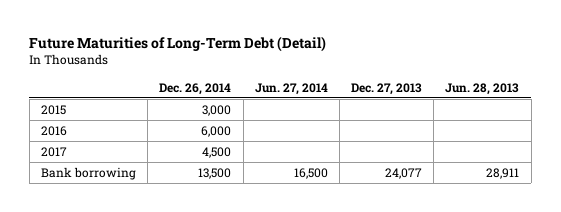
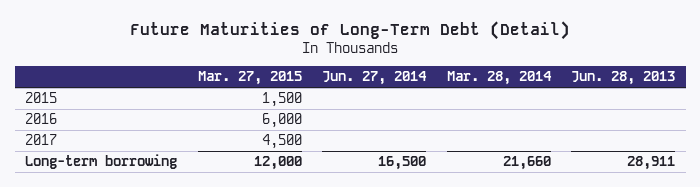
- | Dec. 26, 2014 | Jun. 27, 2014 | Dec. 27, 2013 | Jun. 28, 2013
+ | Mar. 27, 2015 | Jun. 27, 2014 | Mar. 28, 2014 | Jun. 28, 2013
- Bank borrowing | 13,500 | 16,500 | 24,077 | 28,911
+ Long-term borrowing | 12,000 | 16,500 | 21,660 | 28,911

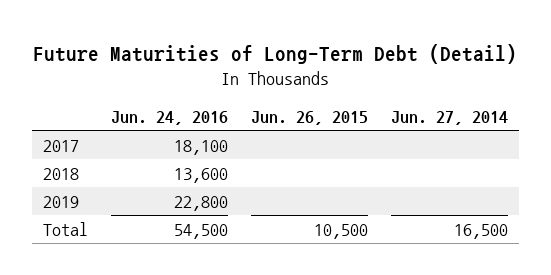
- | Mar. 27, 2015 | Jun. 27, 2014 | Mar. 28, 2014 | Jun. 28, 2013
+ | Jun. 24, 2016 | Jun. 26, 2015 | Jun. 27, 2014
- 2015 | 1,500 | | |
- 2016 | 6,000 | | |
- Long-term borrowing | 12,000 | 16,500 | 21,660 | 28,911
+ 2018 | 13,600 | |
+ 2019 | 22,800 | |
+ Total | 54,500 | 10,500 | 16,500

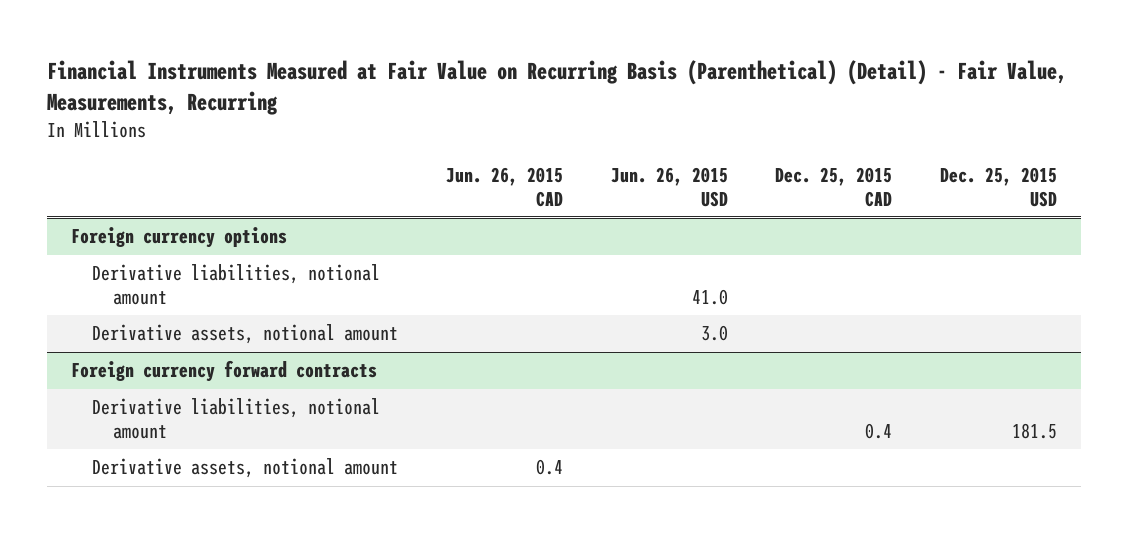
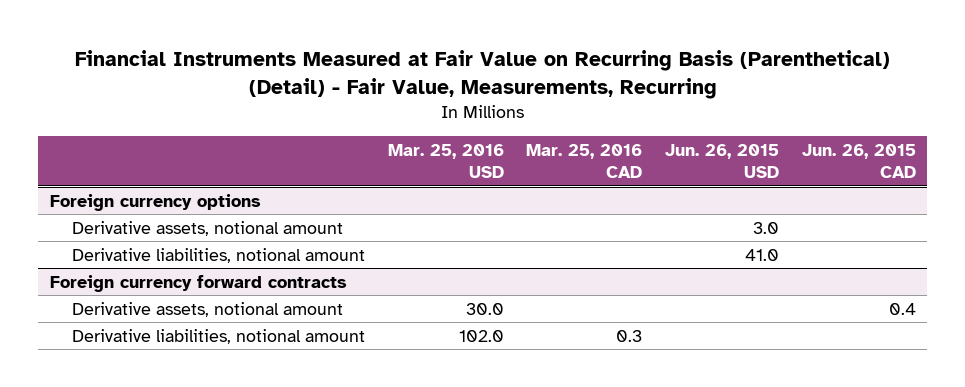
- | Jun. 26, 2015 CAD | Jun. 26, 2015 USD | Dec. 25, 2015 CAD | Dec. 25, 2015 USD
+ | Mar. 25, 2016 USD | Mar. 25, 2016 CAD | Jun. 26, 2015 USD | Jun. 26, 2015 CAD
@ Foreign currency options
moved down: Derivative liabilities, notional amount | | | 41.0 |
@ Foreign currency forward contracts
moved down: Derivative liabilities, notional amount | 102.0 | 0.3 | |

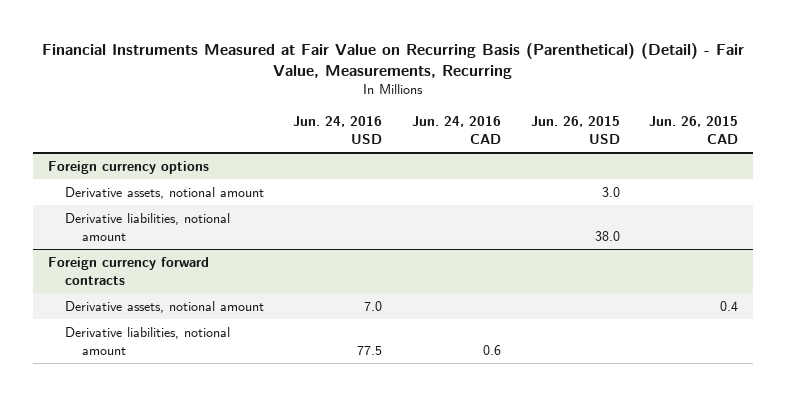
- | Mar. 25, 2016 USD | Mar. 25, 2016 CAD | Jun. 26, 2015 USD | Jun. 26, 2015 CAD
+ | Jun. 24, 2016 USD | Jun. 24, 2016 CAD | Jun. 26, 2015 USD | Jun. 26, 2015 CAD
@ Foreign currency options
- Derivative liabilities, notional amount | | | 41.0 |
+ Derivative liabilities, notional amount | | | 38.0 |

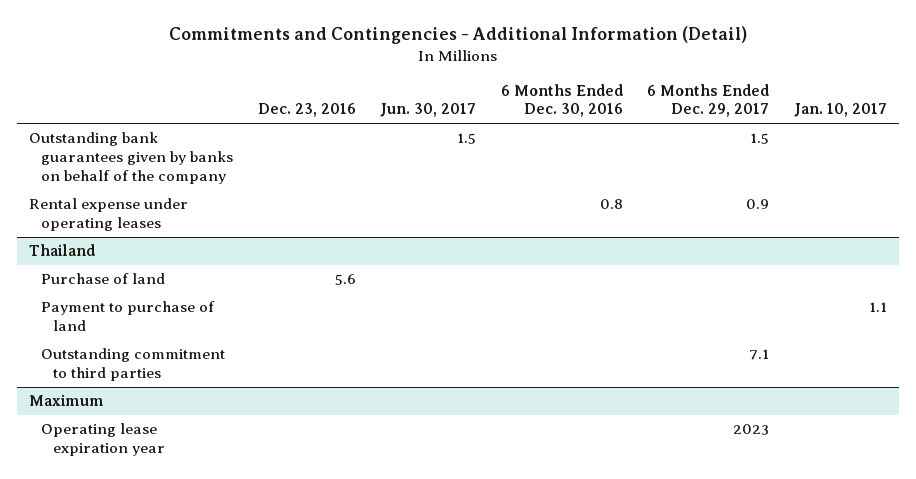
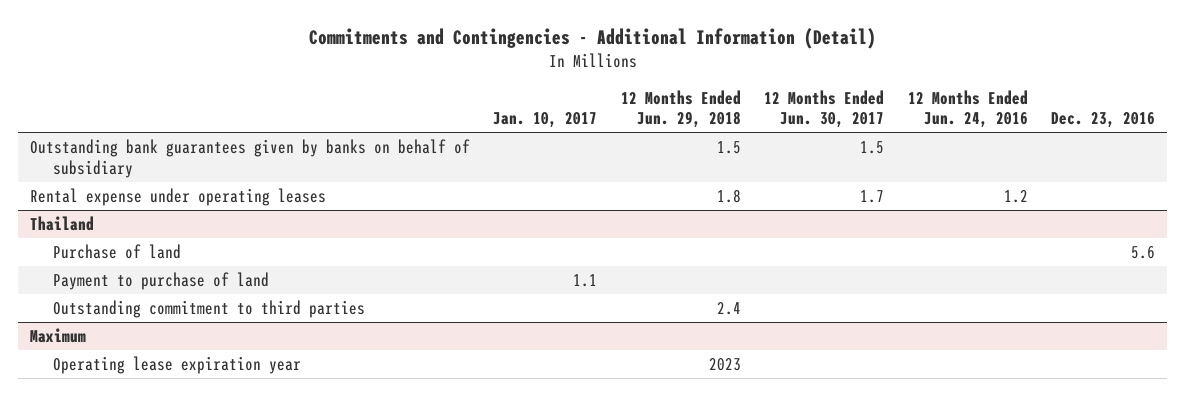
- | Dec. 23, 2016 | Jun. 30, 2017 | 6 Months Ended Dec. 30, 2016 | 6 Months Ended Dec. 29, 2017 | Jan. 10, 2017
+ | Jan. 10, 2017 | 12 Months Ended Jun. 29, 2018 | 12 Months Ended Jun. 30, 2017 | 12 Months Ended Jun. 24, 2016 | Dec. 23, 2016
- Outstanding bank guarantees given by banks on behalf of the company | | 1.5 | | 1.5 |
+ Outstanding bank guarantees given by banks on behalf of subsidiary | | 1.5 | 1.5 | |

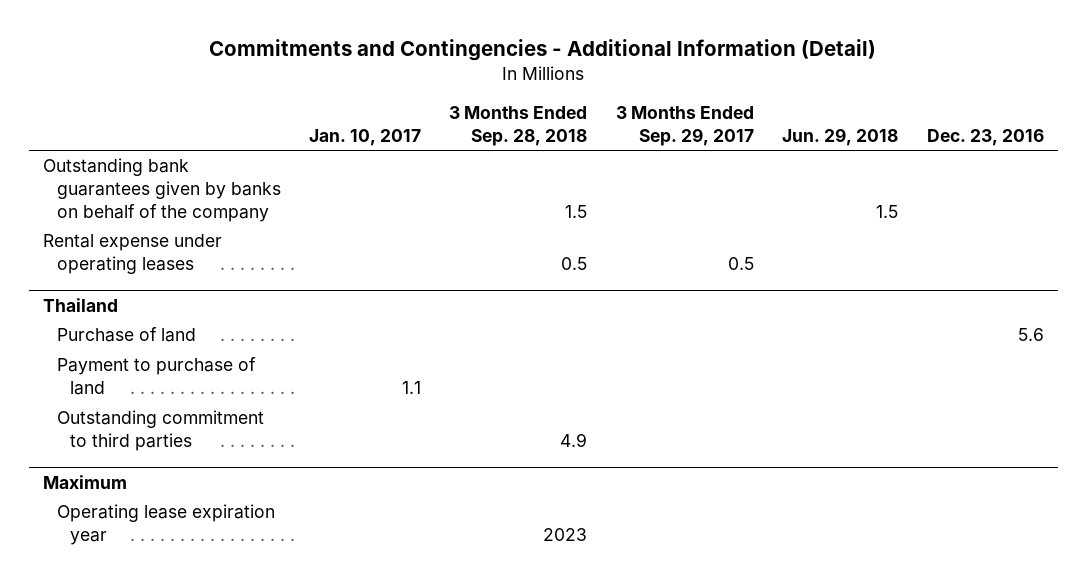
- | Jan. 10, 2017 | 12 Months Ended Jun. 29, 2018 | 12 Months Ended Jun. 30, 2017 | 12 Months Ended Jun. 24, 2016 | Dec. 23, 2016
+ | Jan. 10, 2017 | 3 Months Ended Sep. 28, 2018 | 3 Months Ended Sep. 29, 2017 | Jun. 29, 2018 | Dec. 23, 2016
- Outstanding bank guarantees given by banks on behalf of subsidiary | | 1.5 | 1.5 | |
+ Outstanding bank guarantees given by banks on behalf of the company | | 1.5 | | 1.5 |

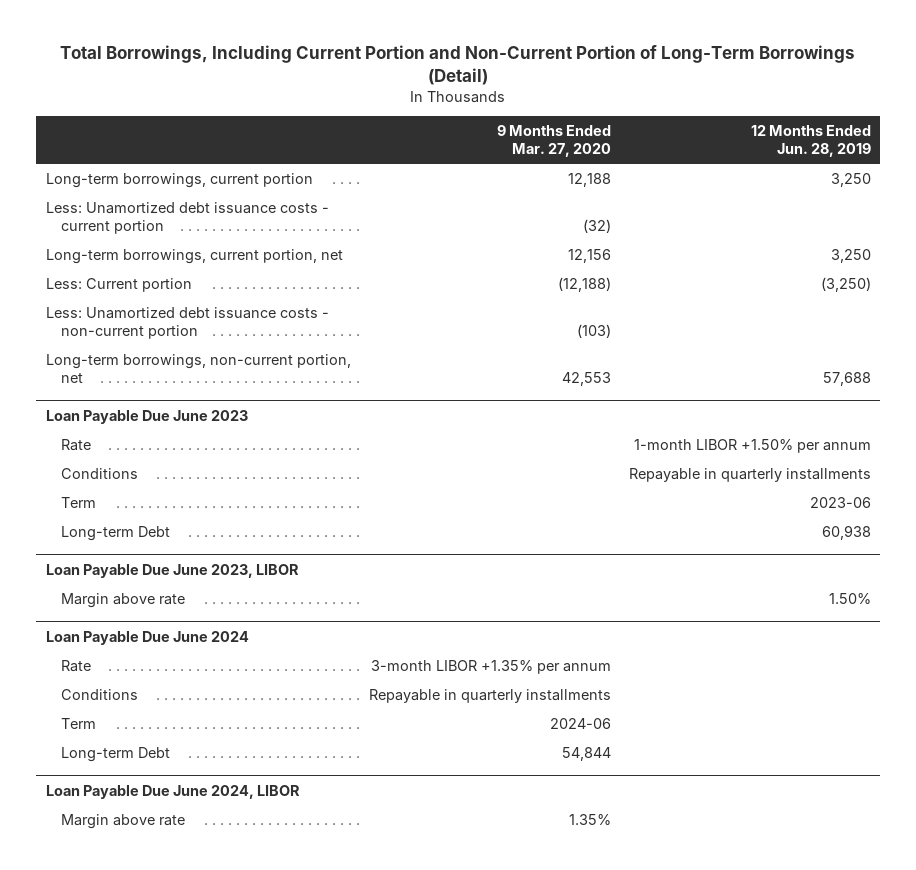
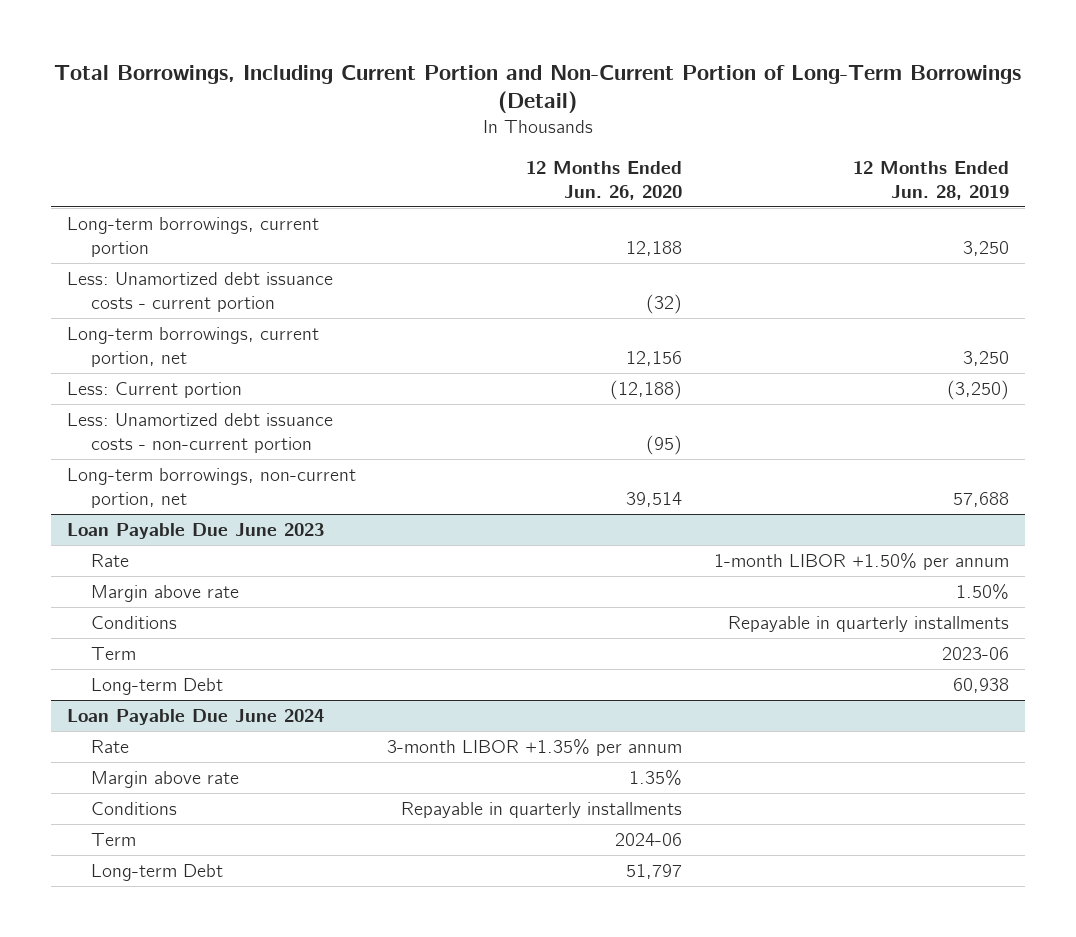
- | 9 Months Ended Mar. 27, 2020 | 12 Months Ended Jun. 28, 2019
+ | 12 Months Ended Jun. 26, 2020 | 12 Months Ended Jun. 28, 2019
@ Loan Payable Due June 2023
+ Margin above rate | | 1.50%
- Loan Payable Due June 2023, LIBOR
- Margin above rate | | 1.50%
@ Loan Payable Due June 2024
+ Margin above rate | 1.35% |
- Loan Payable Due June 2024, LIBOR
- Margin above rate | 1.35% |

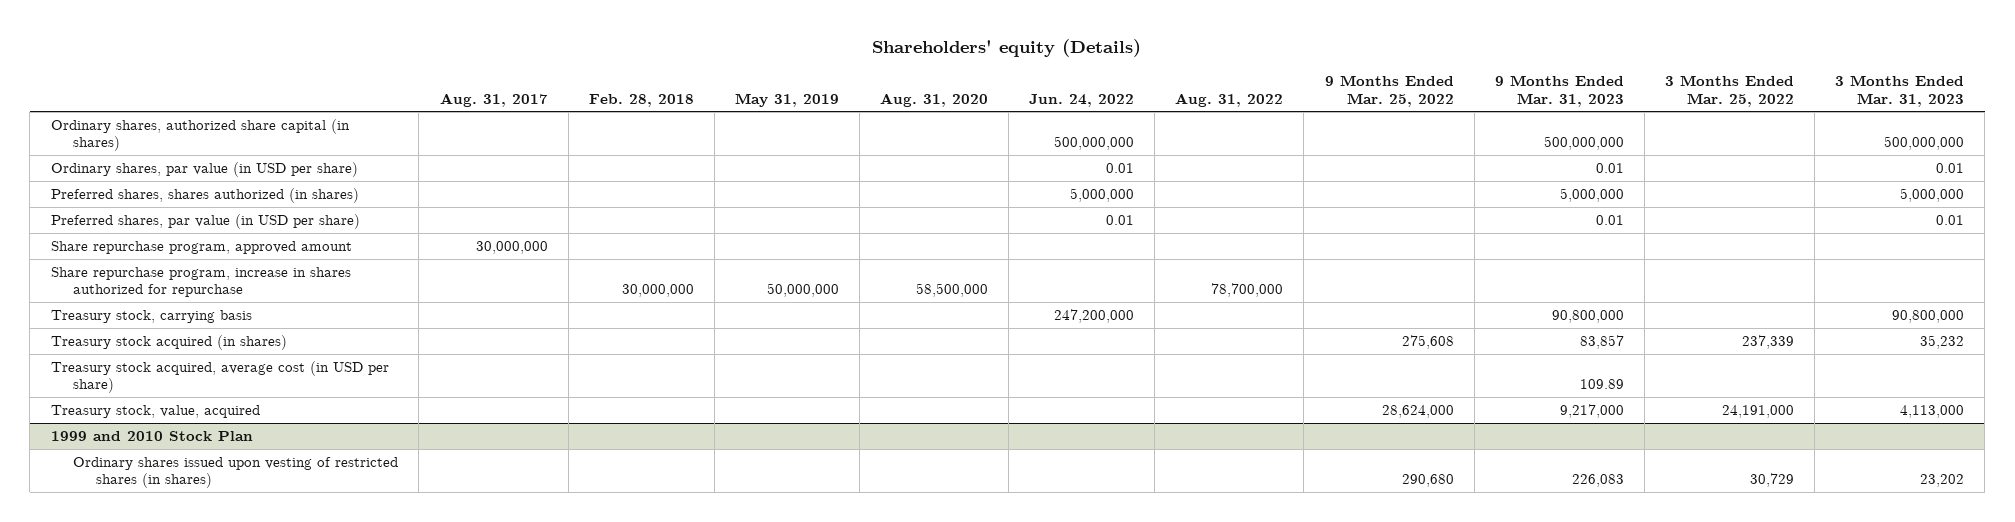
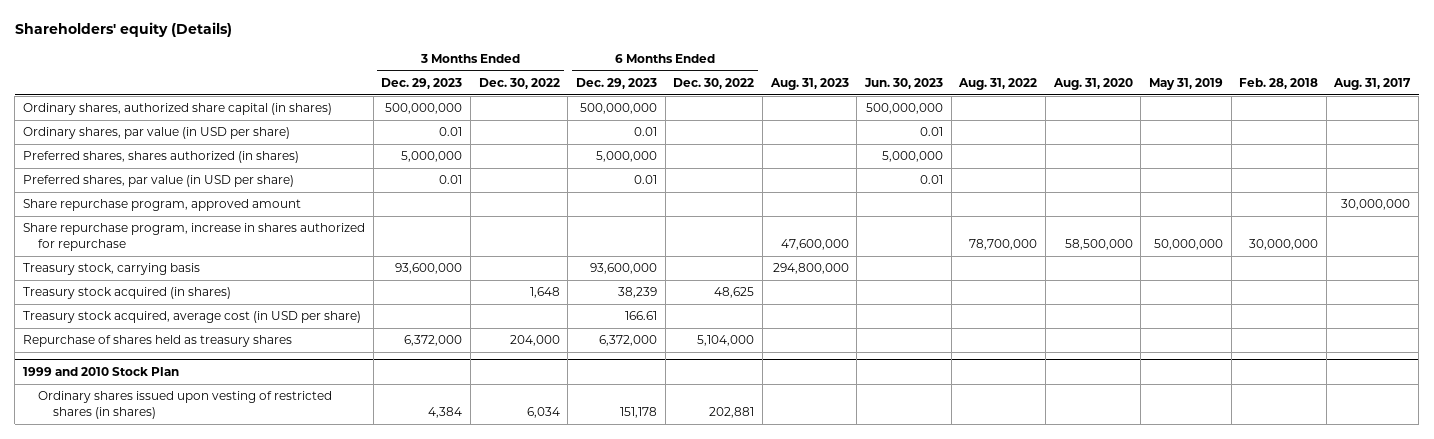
- | Aug. 31, 2017 | Feb. 28, 2018 | May 31, 2019 | Aug. 31, 2020 | Jun. 24, 2022 | Aug. 31, 2022 | 9 Months Ended Mar. 25, 2022 | 9 Months Ended Mar. 31, 2023 | 3 Months Ended Mar. 25, 2022 | 3 Months Ended Mar. 31, 2023
+ | 3 Months Ended Dec. 29, 2023 | 3 Months Ended Dec. 30, 2022 | 6 Months Ended Dec. 29, 2023 | 6 Months Ended Dec. 30, 2022 | Aug. 31, 2023 | Jun. 30, 2023 | Aug. 31, 2022 | Aug. 31, 2020 | May 31, 2019 | Feb. 28, 2018 | Aug. 31, 2017
- Treasury stock, value, acquired | | | | | | | 28,624,000 | 9,217,000 | 24,191,000 | 4,113,000
+ Repurchase of shares held as treasury shares | 6,372,000 | 204,000 | 6,372,000 | 5,104,000 | | | | | | |

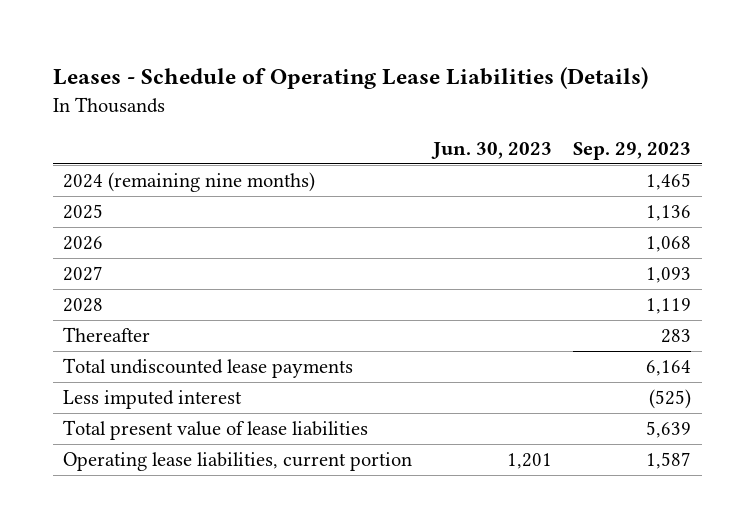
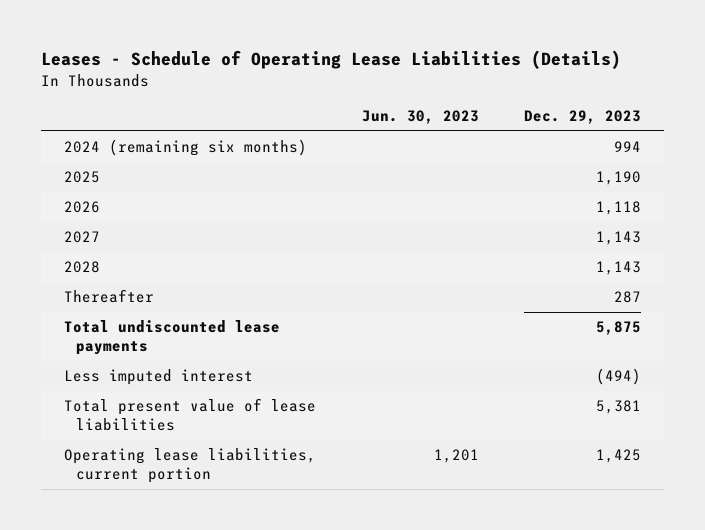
- | Jun. 30, 2023 | Sep. 29, 2023
+ | Jun. 30, 2023 | Dec. 29, 2023
- 2024 (remaining nine months) | | 1,465
+ 2024 (remaining six months) | | 994

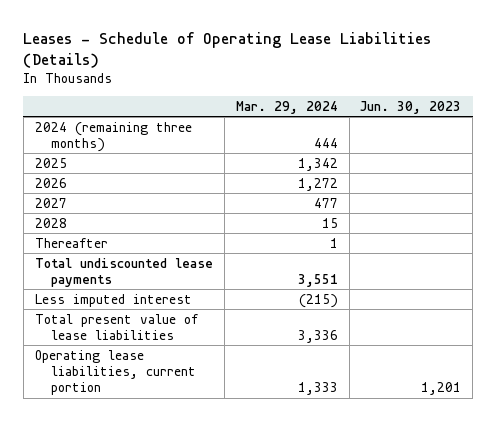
- | Jun. 30, 2023 | Dec. 29, 2023
+ | Mar. 29, 2024 | Jun. 30, 2023
- 2024 (remaining six months) | | 994
+ 2024 (remaining three months) | 444 |

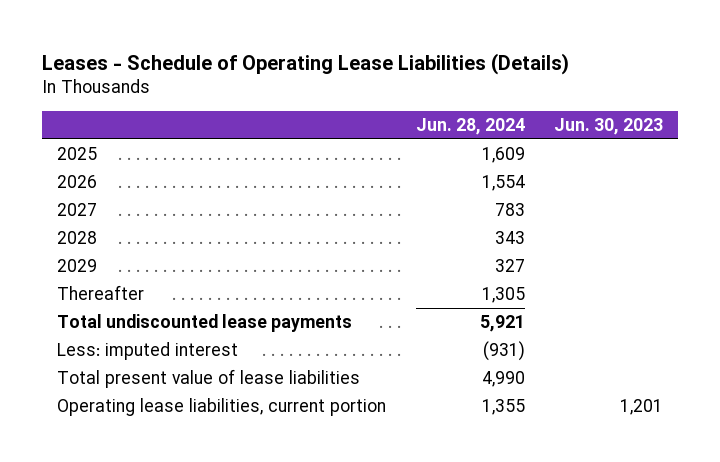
- | Mar. 29, 2024 | Jun. 30, 2023
+ | Jun. 28, 2024 | Jun. 30, 2023
- 2024 (remaining three months) | 444 |
+ 2029 | 327 |
- Less imputed interest | (215) |
+ Less: imputed interest | (931) |

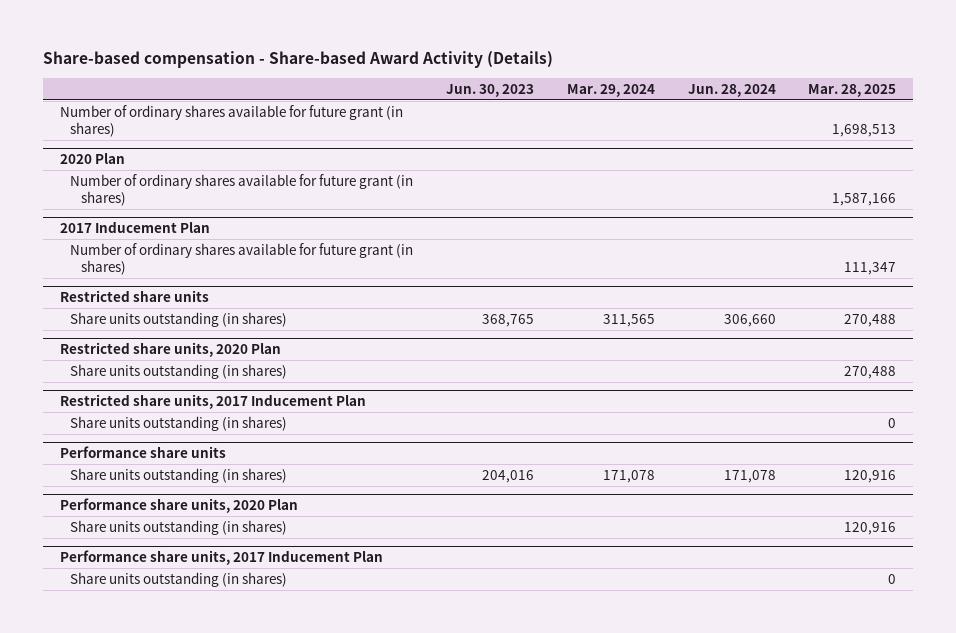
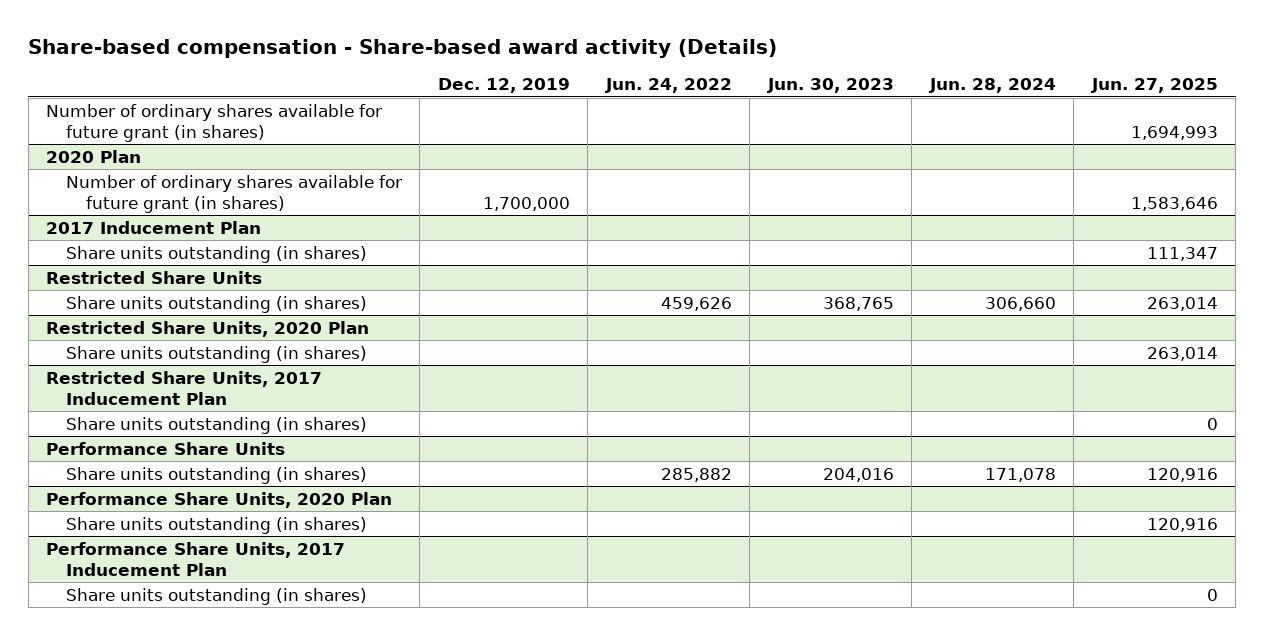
- Share-based compensation - Share-based Award Activity (Details)
+ Share-based compensation - Share-based award activity (Details)
- | Jun. 30, 2023 | Mar. 29, 2024 | Jun. 28, 2024 | Mar. 28, 2025
+ | Dec. 12, 2019 | Jun. 24, 2022 | Jun. 30, 2023 | Jun. 28, 2024 | Jun. 27, 2025
@ 2017 Inducement Plan
- Number of ordinary shares available for future grant (in shares) | | | | 111,347
- Restricted share units
@ 2017 Inducement Plan
+ Share units outstanding (in shares) | | | | | 111,347
+ Restricted Share Units
- Restricted share units, 2020 Plan
+ Restricted Share Units, 2020 Plan
- Restricted share units, 2017 Inducement Plan
+ Restricted Share Units, 2017 Inducement Plan
- Performance share units
+ Performance Share Units
- Performance share units, 2020 Plan
+ Performance Share Units, 2020 Plan
- Performance share units, 2017 Inducement Plan
+ Performance Share Units, 2017 Inducement Plan

